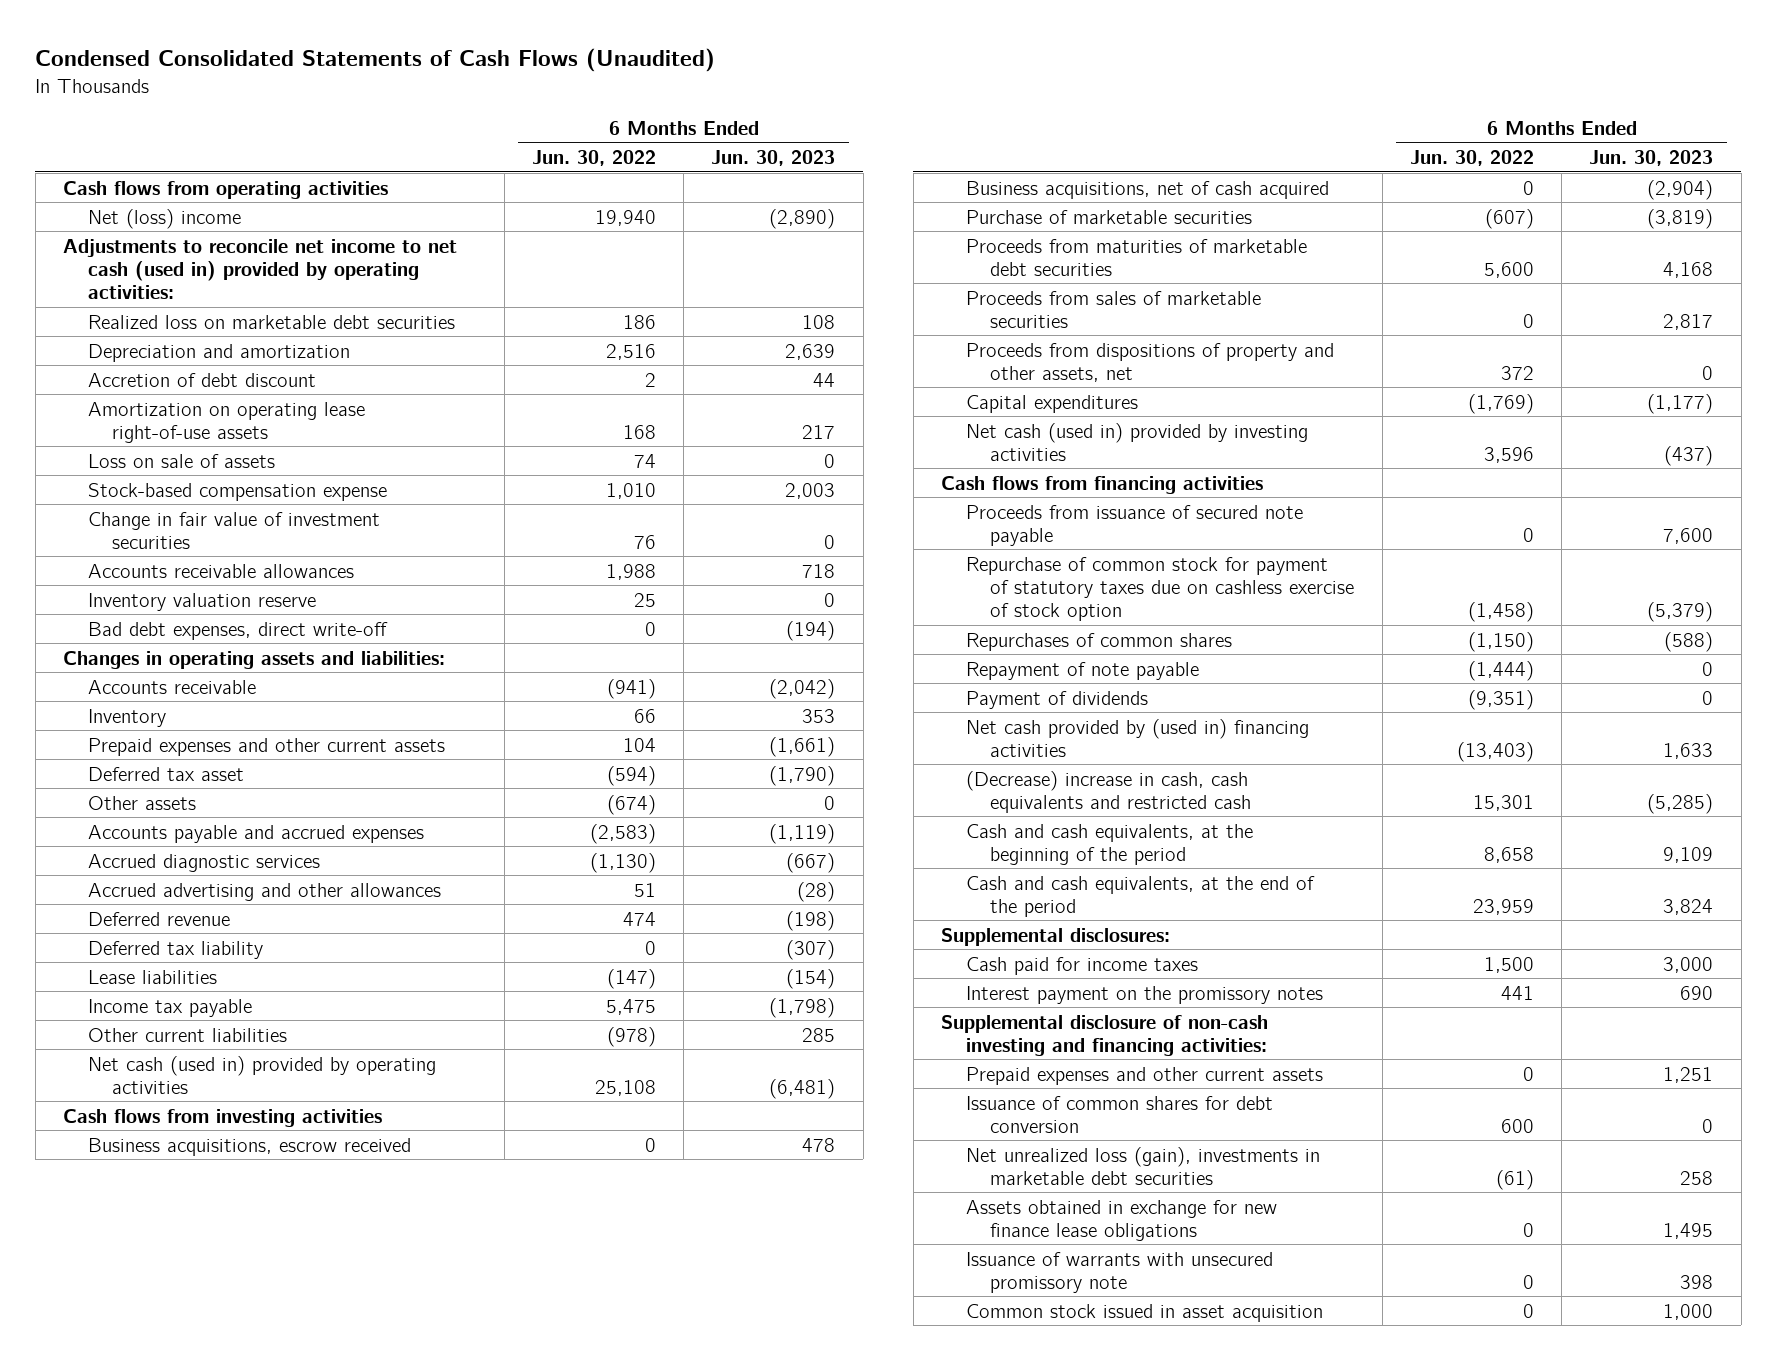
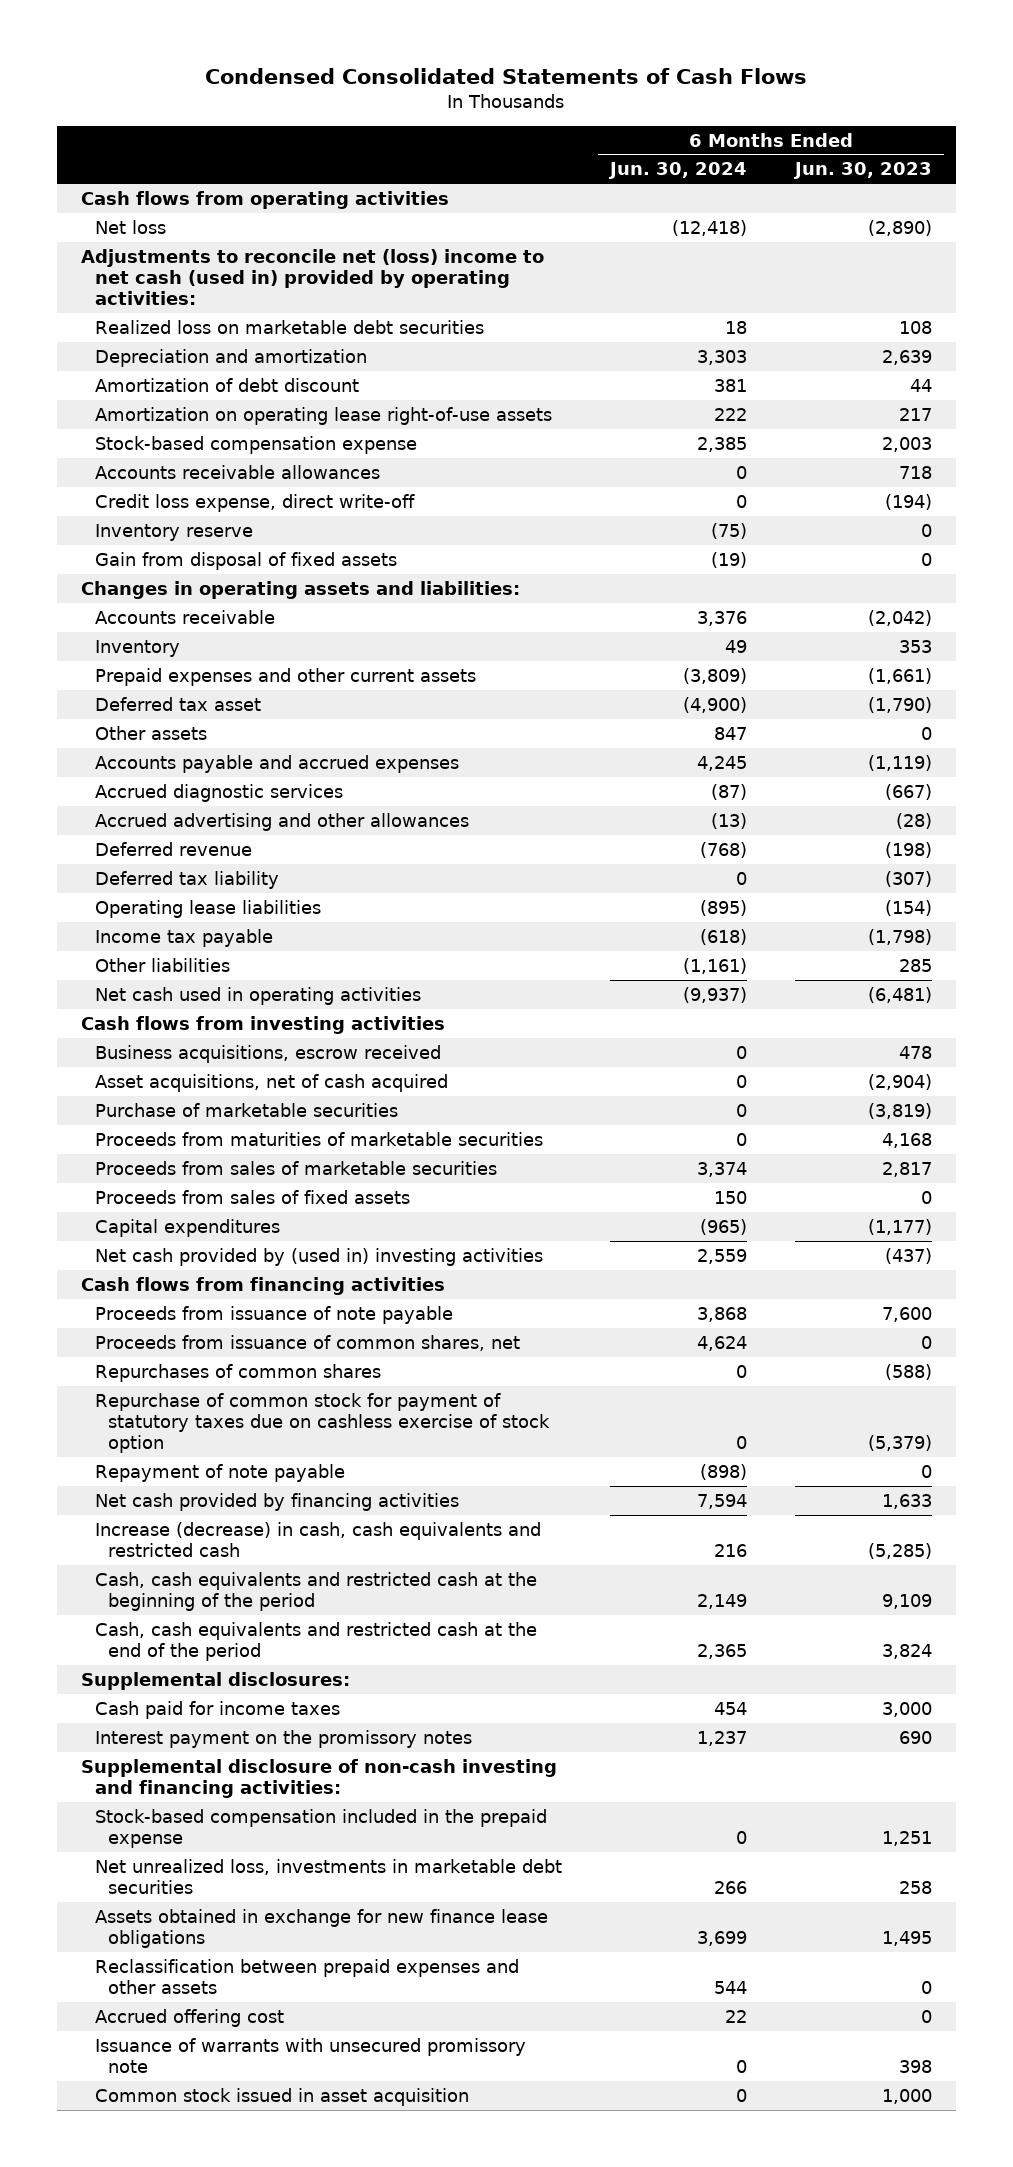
- Condensed Consolidated Statements of Cash Flows (Unaudited)
+ Condensed Consolidated Statements of Cash Flows
- | 6 Months Ended Jun. 30, 2022 | 6 Months Ended Jun. 30, 2023
+ | 6 Months Ended Jun. 30, 2024 | 6 Months Ended Jun. 30, 2023
- Net (loss) income | 19,940 | (2,890)
- Adjustments to reconcile net income to net cash (used in) provided by operating activities:
+ Net loss | (12,418) | (2,890)
+ Adjustments to reconcile net (loss) income to net cash (used in) provided by operating activities:
- Accretion of debt discount | 2 | 44
+ Amortization of debt discount | 381 | 44
- Loss on sale of assets | 74 | 0
- Change in fair value of investment securities | 76 | 0
- Inventory valuation reserve | 25 | 0
- Bad debt expenses, direct write-off | 0 | (194)
+ Credit loss expense, direct write-off | 0 | (194)
+ Inventory reserve | (75) | 0
+ Gain from disposal of fixed assets | (19) | 0
- Lease liabilities | (147) | (154)
+ Operating lease liabilities | (895) | (154)
- Other current liabilities | (978) | 285
- Net cash (used in) provided by operating activities | 25,108 | (6,481)
+ Other liabilities | (1,161) | 285
+ Net cash used in operating activities | (9,937) | (6,481)
- Business acquisitions, net of cash acquired | 0 | (2,904)
+ Asset acquisitions, net of cash acquired | 0 | (2,904)
- Proceeds from maturities of marketable debt securities | 5,600 | 4,168
+ Proceeds from maturities of marketable securities | 0 | 4,168
- Proceeds from dispositions of property and other assets, net | 372 | 0
+ Proceeds from sales of fixed assets | 150 | 0
- Net cash (used in) provided by investing activities | 3,596 | (437)
+ Net cash provided by (used in) investing activities | 2,559 | (437)
- Proceeds from issuance of secured note payable | 0 | 7,600
+ Proceeds from issuance of note payable | 3,868 | 7,600
+ Proceeds from issuance of common shares, net | 4,624 | 0
moved down: Repurchase of common stock for payment of statutory taxes due on cashless exercise of stock option | 0 | (5,379)
- Payment of dividends | (9,351) | 0
- Net cash provided by (used in) financing activities | (13,403) | 1,633
- (Decrease) increase in cash, cash equivalents and restricted cash | 15,301 | (5,285)
- Cash and cash equivalents, at the beginning of the period | 8,658 | 9,109
- Cash and cash equivalents, at the end of the period | 23,959 | 3,824
+ Net cash provided by financing activities | 7,594 | 1,633
+ Increase (decrease) in cash, cash equivalents and restricted cash | 216 | (5,285)
+ Cash, cash equivalents and restricted cash at the beginning of the period | 2,149 | 9,109
+ Cash, cash equivalents and restricted cash at the end of the period | 2,365 | 3,824
- Prepaid expenses and other current assets | 0 | 1,251
- Issuance of common shares for debt conversion | 600 | 0
- Net unrealized loss (gain), investments in marketable debt securities | (61) | 258
+ Stock-based compensation included in the prepaid expense | 0 | 1,251
+ Net unrealized loss, investments in marketable debt securities | 266 | 258
+ Reclassification between prepaid expenses and other assets | 544 | 0
+ Accrued offering cost | 22 | 0

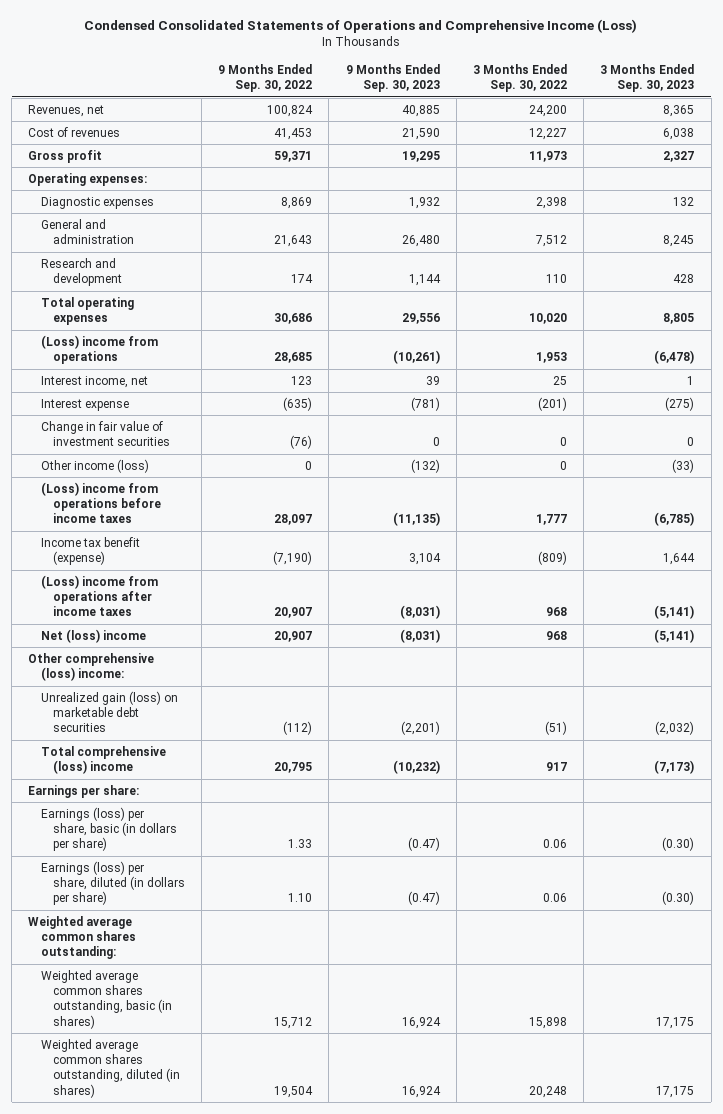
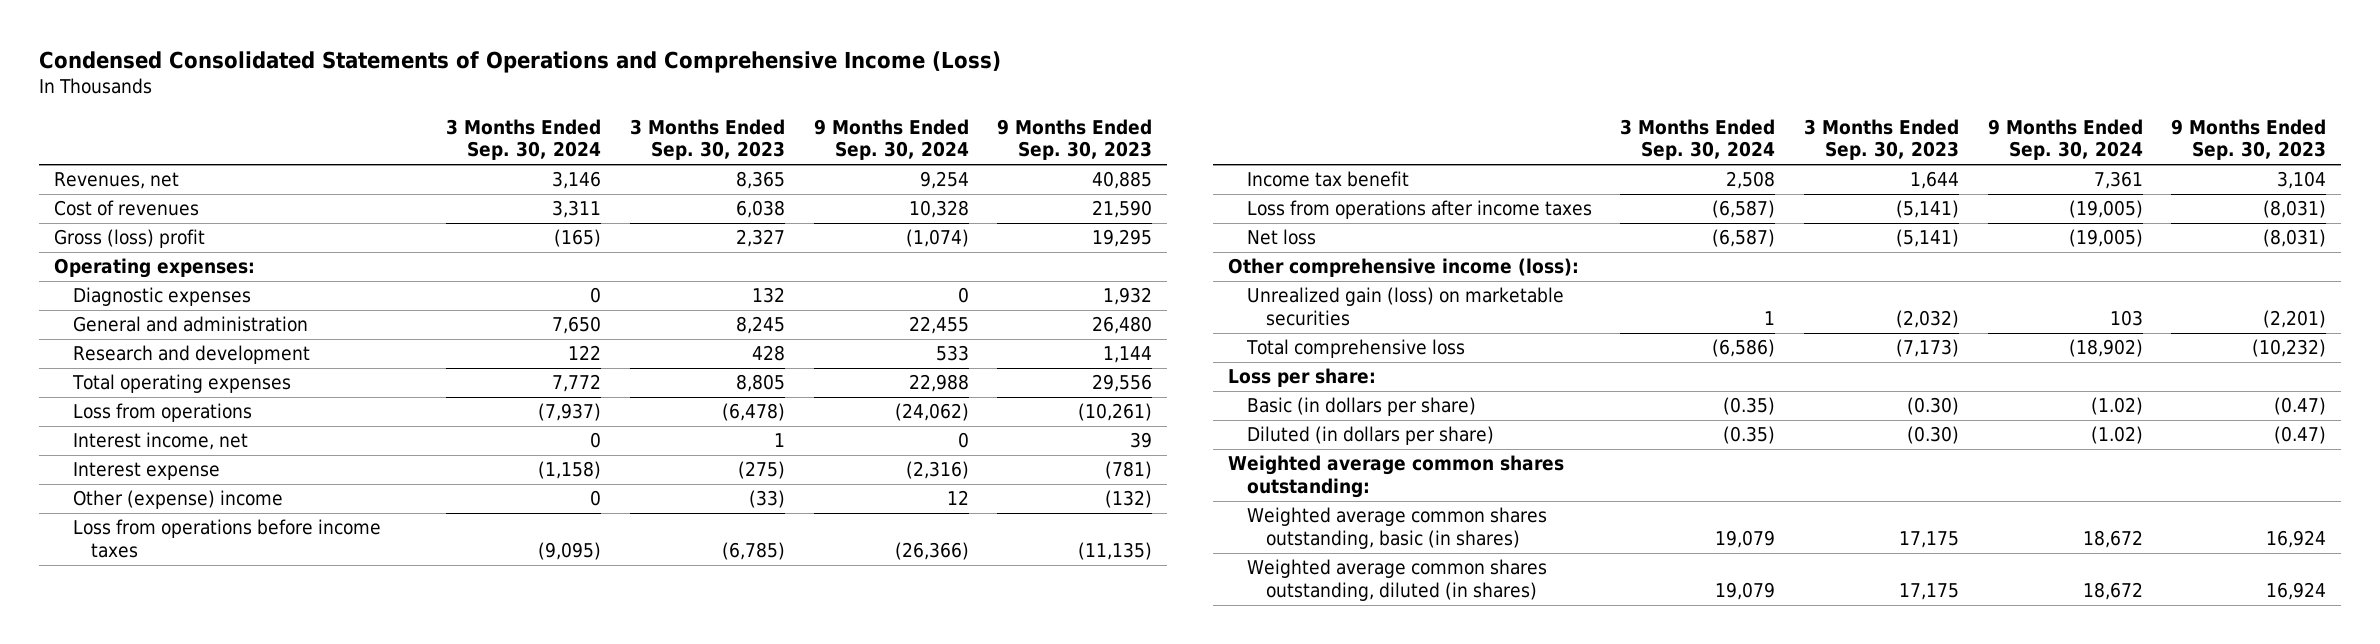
- | 9 Months Ended Sep. 30, 2022 | 9 Months Ended Sep. 30, 2023 | 3 Months Ended Sep. 30, 2022 | 3 Months Ended Sep. 30, 2023
+ | 3 Months Ended Sep. 30, 2024 | 3 Months Ended Sep. 30, 2023 | 9 Months Ended Sep. 30, 2024 | 9 Months Ended Sep. 30, 2023
- Gross profit | 59,371 | 19,295 | 11,973 | 2,327
+ Gross (loss) profit | (165) | 2,327 | (1,074) | 19,295
- (Loss) income from operations | 28,685 | (10,261) | 1,953 | (6,478)
+ Loss from operations | (7,937) | (6,478) | (24,062) | (10,261)
- Change in fair value of investment securities | (76) | 0 | 0 | 0
- Other income (loss) | 0 | (132) | 0 | (33)
- (Loss) income from operations before income taxes | 28,097 | (11,135) | 1,777 | (6,785)
- Income tax benefit (expense) | (7,190) | 3,104 | (809) | 1,644
- (Loss) income from operations after income taxes | 20,907 | (8,031) | 968 | (5,141)
- Net (loss) income | 20,907 | (8,031) | 968 | (5,141)
- Other comprehensive (loss) income:
- Unrealized gain (loss) on marketable debt securities | (112) | (2,201) | (51) | (2,032)
- Total comprehensive (loss) income | 20,795 | (10,232) | 917 | (7,173)
- Earnings per share:
- Earnings (loss) per share, basic (in dollars per share) | 1.33 | (0.47) | 0.06 | (0.30)
- Earnings (loss) per share, diluted (in dollars per share) | 1.10 | (0.47) | 0.06 | (0.30)
+ Other (expense) income | 0 | (33) | 12 | (132)
+ Loss from operations before income taxes | (9,095) | (6,785) | (26,366) | (11,135)
+ Income tax benefit | 2,508 | 1,644 | 7,361 | 3,104
+ Loss from operations after income taxes | (6,587) | (5,141) | (19,005) | (8,031)
+ Net loss | (6,587) | (5,141) | (19,005) | (8,031)
+ Other comprehensive income (loss):
+ Unrealized gain (loss) on marketable securities | 1 | (2,032) | 103 | (2,201)
+ Total comprehensive loss | (6,586) | (7,173) | (18,902) | (10,232)
+ Loss per share:
+ Basic (in dollars per share) | (0.35) | (0.30) | (1.02) | (0.47)
+ Diluted (in dollars per share) | (0.35) | (0.30) | (1.02) | (0.47)

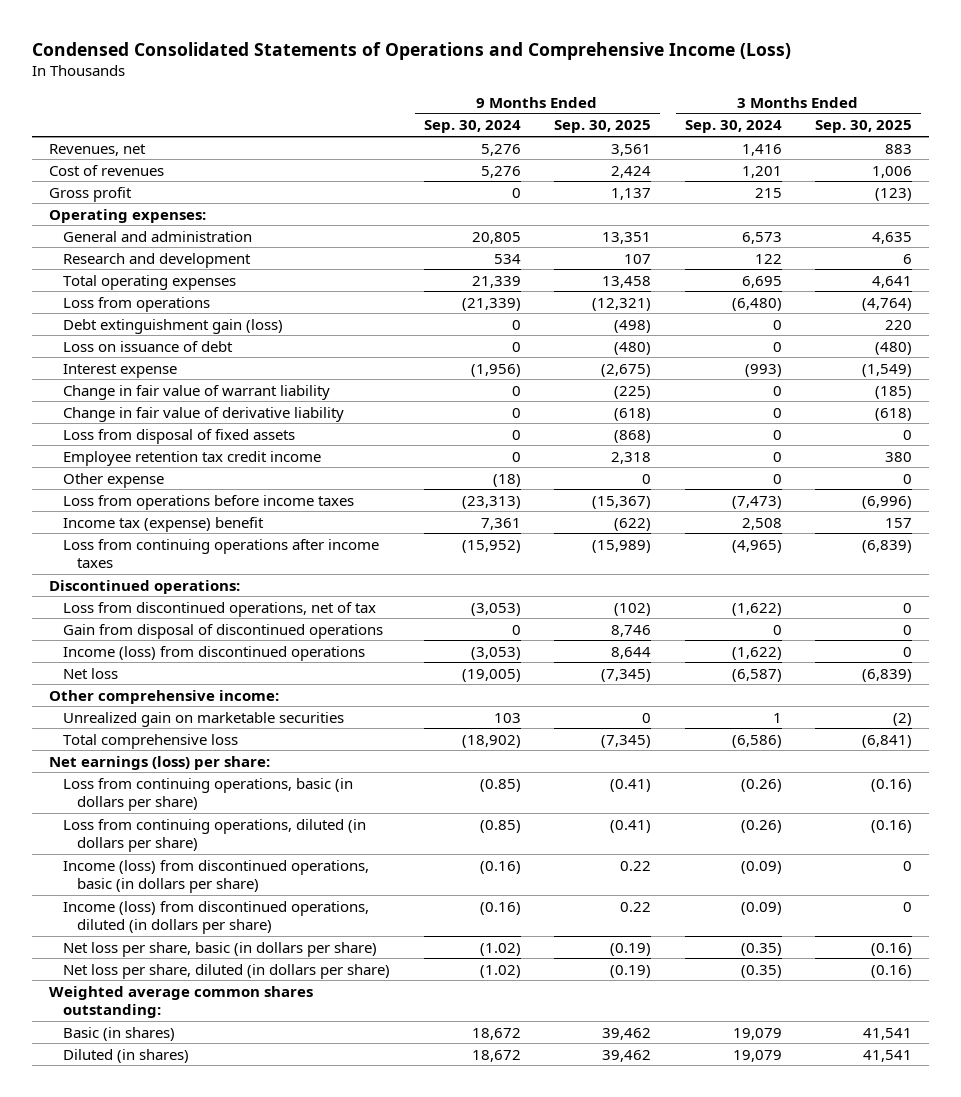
- | 3 Months Ended Sep. 30, 2024 | 3 Months Ended Sep. 30, 2023 | 9 Months Ended Sep. 30, 2024 | 9 Months Ended Sep. 30, 2023
+ | 9 Months Ended Sep. 30, 2024 | 9 Months Ended Sep. 30, 2025 | 3 Months Ended Sep. 30, 2024 | 3 Months Ended Sep. 30, 2025
- Revenues, net | 3,146 | 8,365 | 9,254 | 40,885
- Cost of revenues | 3,311 | 6,038 | 10,328 | 21,590
- Gross (loss) profit | (165) | 2,327 | (1,074) | 19,295
+ Revenues, net | 5,276 | 3,561 | 1,416 | 883
+ Cost of revenues | 5,276 | 2,424 | 1,201 | 1,006
+ Gross profit | 0 | 1,137 | 215 | (123)
- Diagnostic expenses | 0 | 132 | 0 | 1,932
- General and administration | 7,650 | 8,245 | 22,455 | 26,480
- Research and development | 122 | 428 | 533 | 1,144
- Total operating expenses | 7,772 | 8,805 | 22,988 | 29,556
- Loss from operations | (7,937) | (6,478) | (24,062) | (10,261)
- Interest income, net | 0 | 1 | 0 | 39
- Interest expense | (1,158) | (275) | (2,316) | (781)
- Other (expense) income | 0 | (33) | 12 | (132)
- Loss from operations before income taxes | (9,095) | (6,785) | (26,366) | (11,135)
- Income tax benefit | 2,508 | 1,644 | 7,361 | 3,104
- Loss from operations after income taxes | (6,587) | (5,141) | (19,005) | (8,031)
+ General and administration | 20,805 | 13,351 | 6,573 | 4,635
+ Research and development | 534 | 107 | 122 | 6
+ Total operating expenses | 21,339 | 13,458 | 6,695 | 4,641
+ Loss from operations | (21,339) | (12,321) | (6,480) | (4,764)
+ Debt extinguishment gain (loss) | 0 | (498) | 0 | 220
+ Loss on issuance of debt | 0 | (480) | 0 | (480)
+ Interest expense | (1,956) | (2,675) | (993) | (1,549)
+ Change in fair value of warrant liability | 0 | (225) | 0 | (185)
+ Change in fair value of derivative liability | 0 | (618) | 0 | (618)
+ Loss from disposal of fixed assets | 0 | (868) | 0 | 0
+ Employee retention tax credit income | 0 | 2,318 | 0 | 380
+ Other expense | (18) | 0 | 0 | 0
+ Loss from operations before income taxes | (23,313) | (15,367) | (7,473) | (6,996)
+ Income tax (expense) benefit | 7,361 | (622) | 2,508 | 157
+ Loss from continuing operations after income taxes | (15,952) | (15,989) | (4,965) | (6,839)
+ Discontinued operations:
+ Loss from discontinued operations, net of tax | (3,053) | (102) | (1,622) | 0
+ Gain from disposal of discontinued operations | 0 | 8,746 | 0 | 0
+ Income (loss) from discontinued operations | (3,053) | 8,644 | (1,622) | 0
- Other comprehensive income (loss):
- Unrealized gain (loss) on marketable securities | 1 | (2,032) | 103 | (2,201)
+ Other comprehensive income:
+ Unrealized gain on marketable securities | 103 | 0 | 1 | (2)
- Loss per share:
- Basic (in dollars per share) | (0.35) | (0.30) | (1.02) | (0.47)
- Diluted (in dollars per share) | (0.35) | (0.30) | (1.02) | (0.47)
+ Net earnings (loss) per share:
+ Loss from continuing operations, basic (in dollars per share) | (0.85) | (0.41) | (0.26) | (0.16)
+ Loss from continuing operations, diluted (in dollars per share) | (0.85) | (0.41) | (0.26) | (0.16)
+ Income (loss) from discontinued operations, basic (in dollars per share) | (0.16) | 0.22 | (0.09) | 0
+ Income (loss) from discontinued operations, diluted (in dollars per share) | (0.16) | 0.22 | (0.09) | 0
+ Net loss per share, basic (in dollars per share) | (1.02) | (0.19) | (0.35) | (0.16)
+ Net loss per share, diluted (in dollars per share) | (1.02) | (0.19) | (0.35) | (0.16)
- Weighted average common shares outstanding, basic (in shares) | 19,079 | 17,175 | 18,672 | 16,924
- Weighted average common shares outstanding, diluted (in shares) | 19,079 | 17,175 | 18,672 | 16,924
+ Basic (in shares) | 18,672 | 39,462 | 19,079 | 41,541
+ Diluted (in shares) | 18,672 | 39,462 | 19,079 | 41,541

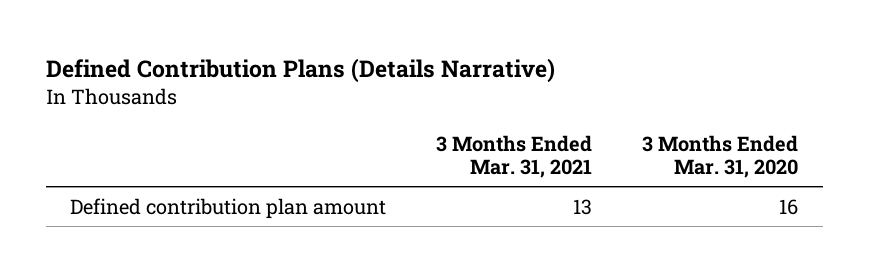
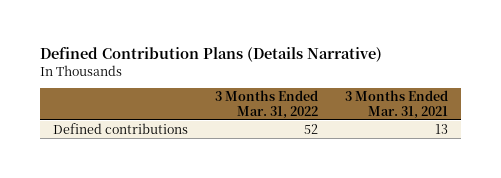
- | 3 Months Ended Mar. 31, 2021 | 3 Months Ended Mar. 31, 2020
+ | 3 Months Ended Mar. 31, 2022 | 3 Months Ended Mar. 31, 2021
- Defined contribution plan amount | 13 | 16
+ Defined contributions | 52 | 13

